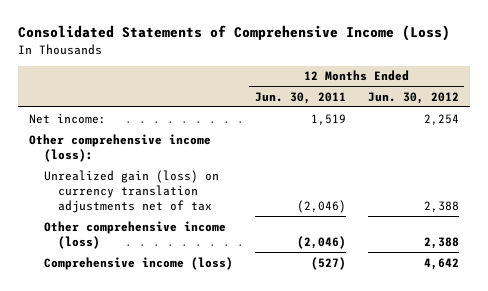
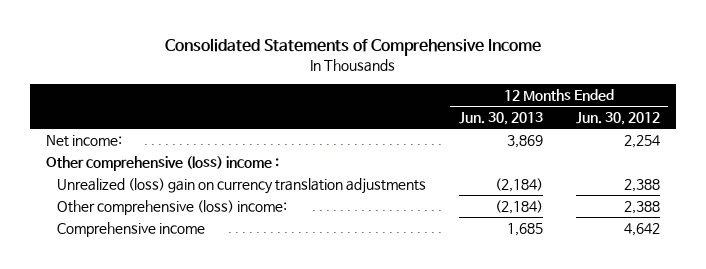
- Consolidated Statements of Comprehensive Income (Loss)
+ Consolidated Statements of Comprehensive Income
- | 12 Months Ended Jun. 30, 2011 | 12 Months Ended Jun. 30, 2012
+ | 12 Months Ended Jun. 30, 2013 | 12 Months Ended Jun. 30, 2012
- Other comprehensive income (loss):
- Unrealized gain (loss) on currency translation adjustments net of tax | (2,046) | 2,388
- Other comprehensive income (loss) | (2,046) | 2,388
- Comprehensive income (loss) | (527) | 4,642
+ Other comprehensive (loss) income :
+ Unrealized (loss) gain on currency translation adjustments | (2,184) | 2,388
+ Other comprehensive (loss) income: | (2,184) | 2,388
+ Comprehensive income | 1,685 | 4,642

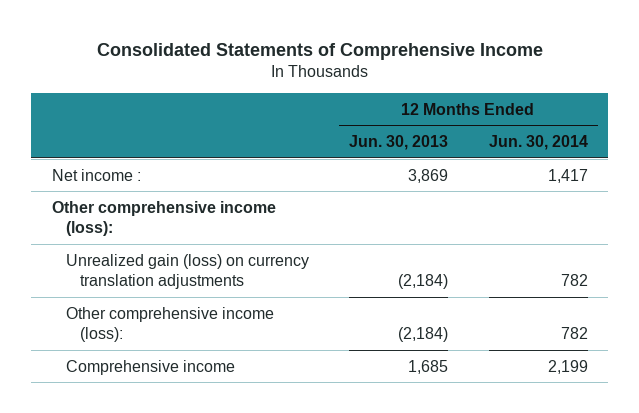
- | 12 Months Ended Jun. 30, 2013 | 12 Months Ended Jun. 30, 2012
+ | 12 Months Ended Jun. 30, 2013 | 12 Months Ended Jun. 30, 2014
- Net income: | 3,869 | 2,254
- Other comprehensive (loss) income :
- Unrealized (loss) gain on currency translation adjustments | (2,184) | 2,388
- Other comprehensive (loss) income: | (2,184) | 2,388
+ Net income : | 3,869 | 1,417
+ Other comprehensive income (loss):
+ Unrealized gain (loss) on currency translation adjustments | (2,184) | 782
+ Other comprehensive income (loss): | (2,184) | 782

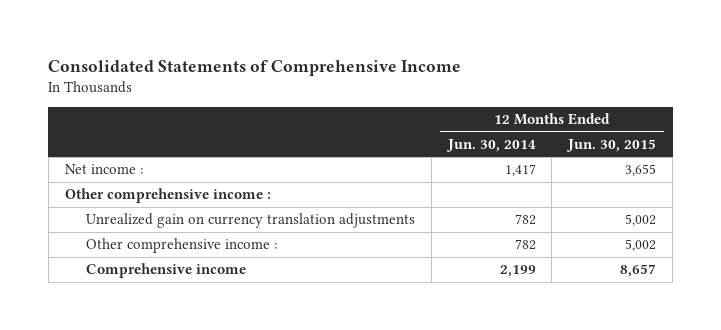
- | 12 Months Ended Jun. 30, 2013 | 12 Months Ended Jun. 30, 2014
+ | 12 Months Ended Jun. 30, 2014 | 12 Months Ended Jun. 30, 2015
- Other comprehensive income (loss):
- Unrealized gain (loss) on currency translation adjustments | (2,184) | 782
- Other comprehensive income (loss): | (2,184) | 782
+ Other comprehensive income :
+ Unrealized gain on currency translation adjustments | 782 | 5,002
+ Other comprehensive income : | 782 | 5,002

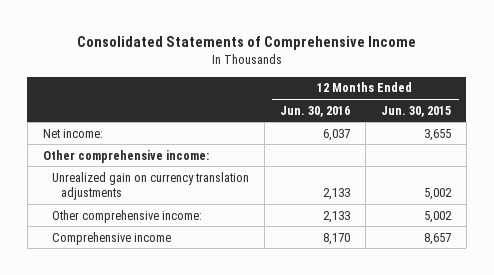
- | 12 Months Ended Jun. 30, 2014 | 12 Months Ended Jun. 30, 2015
+ | 12 Months Ended Jun. 30, 2016 | 12 Months Ended Jun. 30, 2015
- Net income : | 1,417 | 3,655
- Other comprehensive income :
+ Net income: | 6,037 | 3,655
+ Other comprehensive income:
- Other comprehensive income : | 782 | 5,002
+ Other comprehensive income: | 2,133 | 5,002

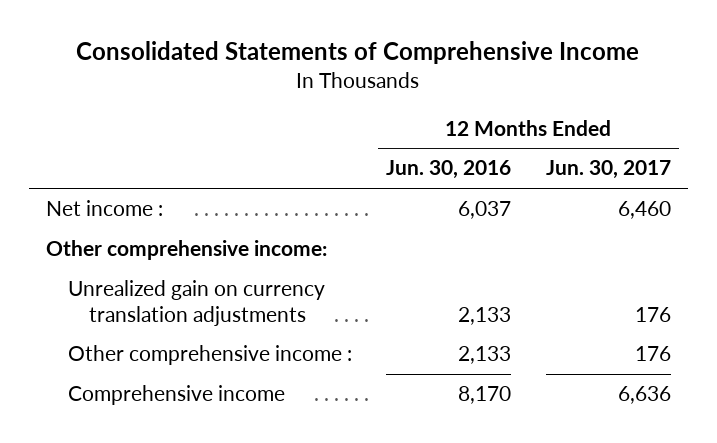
- | 12 Months Ended Jun. 30, 2016 | 12 Months Ended Jun. 30, 2015
+ | 12 Months Ended Jun. 30, 2016 | 12 Months Ended Jun. 30, 2017
- Net income: | 6,037 | 3,655
+ Net income : | 6,037 | 6,460
- Other comprehensive income: | 2,133 | 5,002
+ Other comprehensive income : | 2,133 | 176

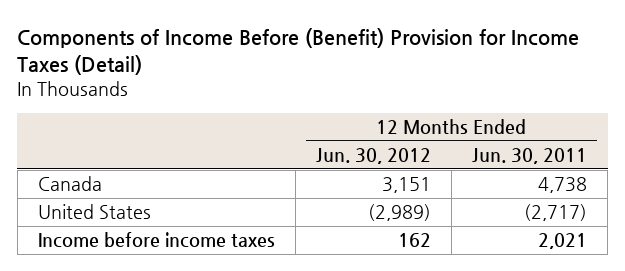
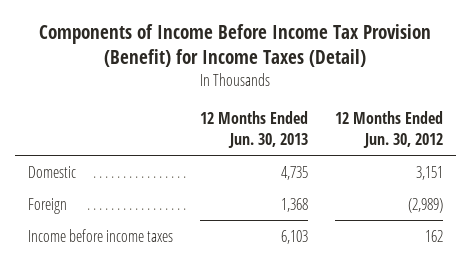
- Components of Income Before (Benefit) Provision for Income Taxes (Detail)
+ Components of Income Before Income Tax Provision (Benefit) for Income Taxes (Detail)
- | 12 Months Ended Jun. 30, 2012 | 12 Months Ended Jun. 30, 2011
+ | 12 Months Ended Jun. 30, 2013 | 12 Months Ended Jun. 30, 2012
- Canada | 3,151 | 4,738
- United States | (2,989) | (2,717)
+ Domestic | 4,735 | 3,151
+ Foreign | 1,368 | (2,989)

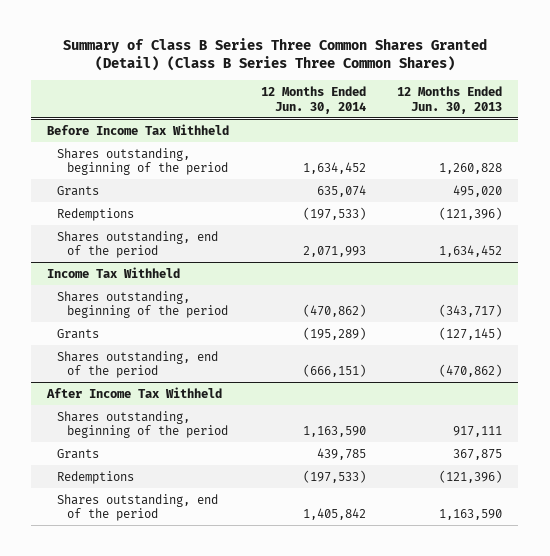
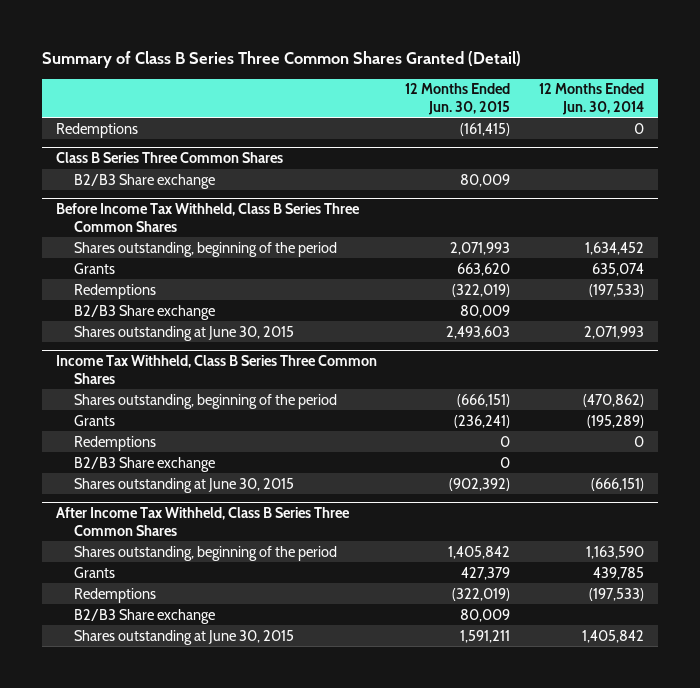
- Summary of Class B Series Three Common Shares Granted (Detail) (Class B Series Three Common Shares)
+ Summary of Class B Series Three Common Shares Granted (Detail)
- | 12 Months Ended Jun. 30, 2014 | 12 Months Ended Jun. 30, 2013
+ | 12 Months Ended Jun. 30, 2015 | 12 Months Ended Jun. 30, 2014
- Before Income Tax Withheld
+ Redemptions | (161,415) | 0
+ Class B Series Three Common Shares
+ B2/B3 Share exchange | 80,009 |
+ Before Income Tax Withheld, Class B Series Three Common Shares
- Shares outstanding, end of the period | 2,071,993 | 1,634,452
- Income Tax Withheld
+ B2/B3 Share exchange | 80,009 |
+ Shares outstanding at June 30, 2015 | 2,493,603 | 2,071,993
+ Income Tax Withheld, Class B Series Three Common Shares
- Shares outstanding, end of the period | (666,151) | (470,862)
- After Income Tax Withheld
+ Redemptions | 0 | 0
+ B2/B3 Share exchange | 0 |
+ Shares outstanding at June 30, 2015 | (902,392) | (666,151)
+ After Income Tax Withheld, Class B Series Three Common Shares
- Shares outstanding, end of the period | 1,405,842 | 1,163,590
+ B2/B3 Share exchange | 80,009 |
+ Shares outstanding at June 30, 2015 | 1,591,211 | 1,405,842

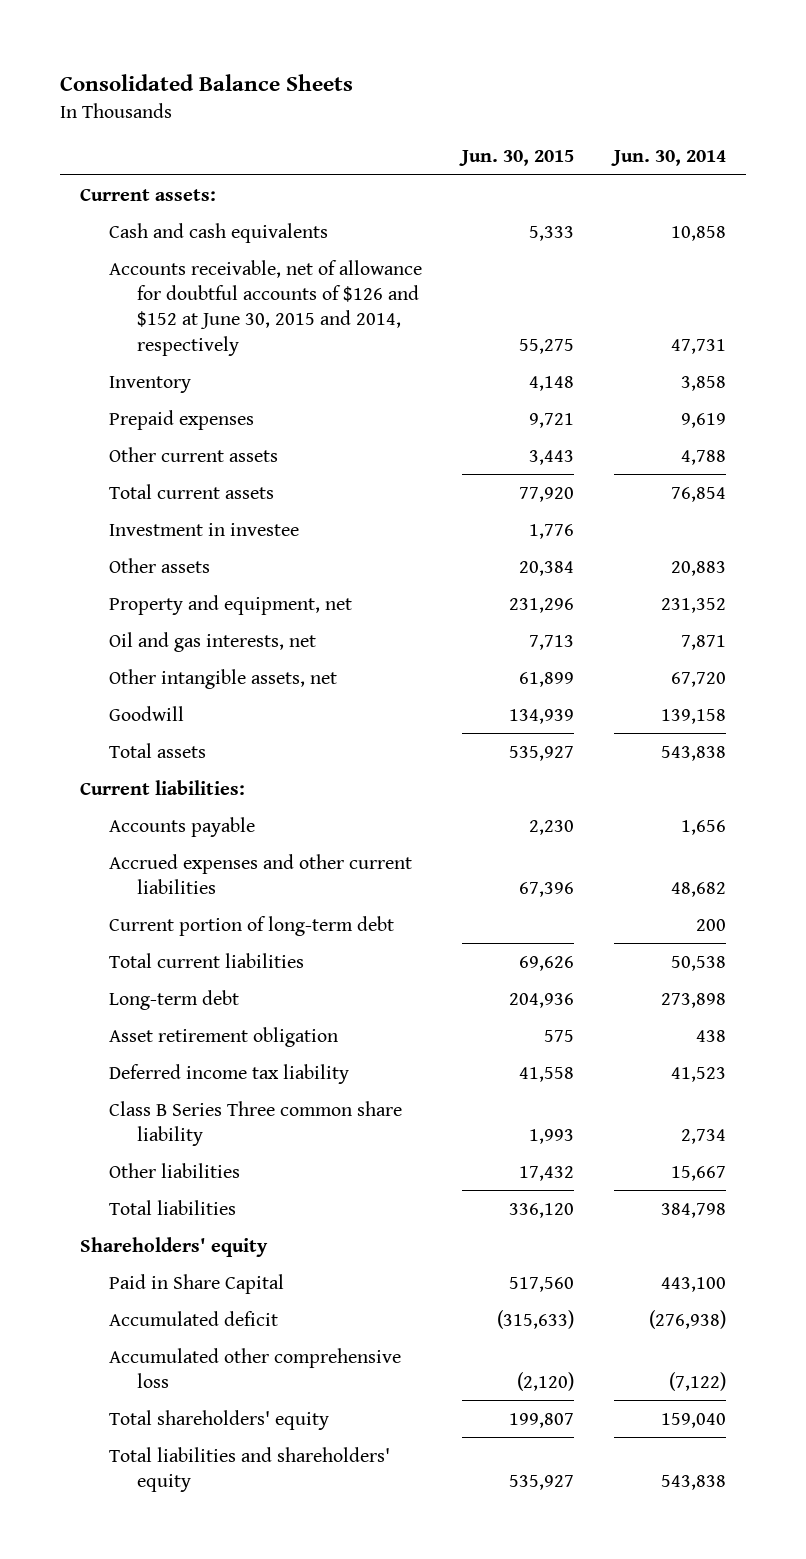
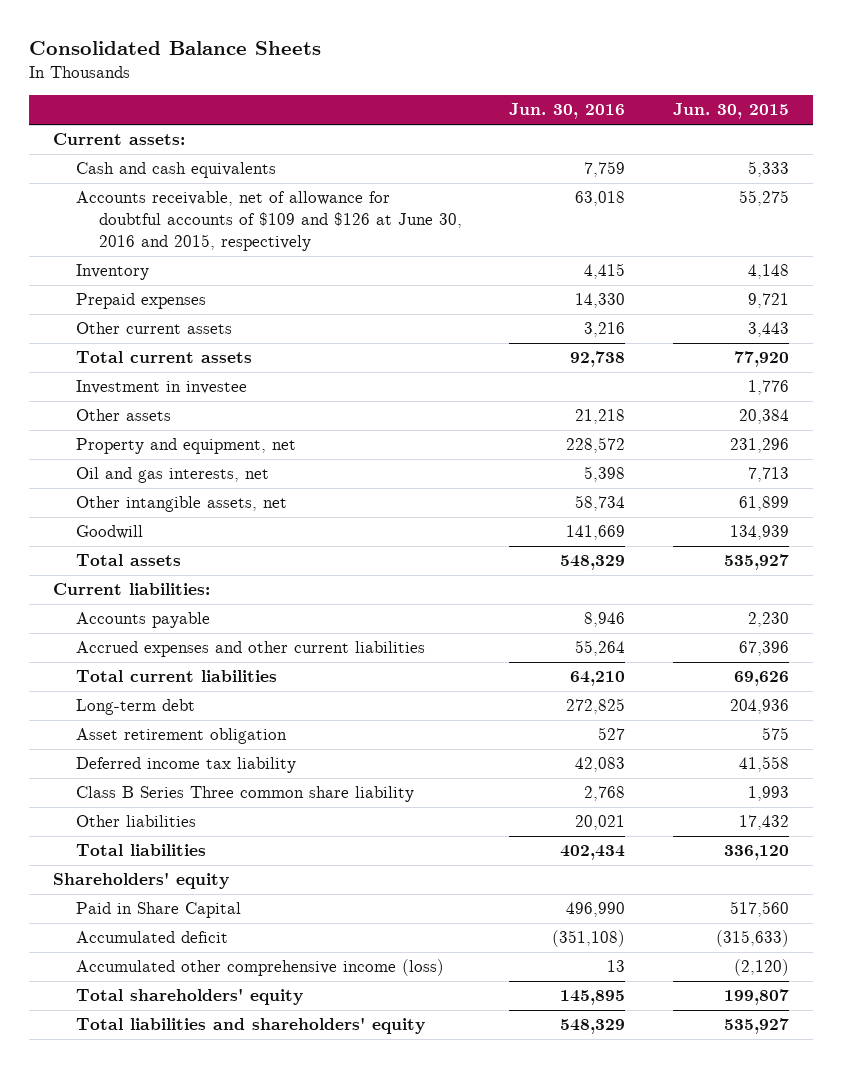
- | Jun. 30, 2015 | Jun. 30, 2014
+ | Jun. 30, 2016 | Jun. 30, 2015
- Accounts receivable, net of allowance for doubtful accounts of $126 and $152 at June 30, 2015 and 2014, respectively | 55,275 | 47,731
+ Accounts receivable, net of allowance for doubtful accounts of $109 and $126 at June 30, 2016 and 2015, respectively | 63,018 | 55,275
- Current portion of long-term debt | | 200
- Accumulated other comprehensive loss | (2,120) | (7,122)
+ Accumulated other comprehensive income (loss) | 13 | (2,120)

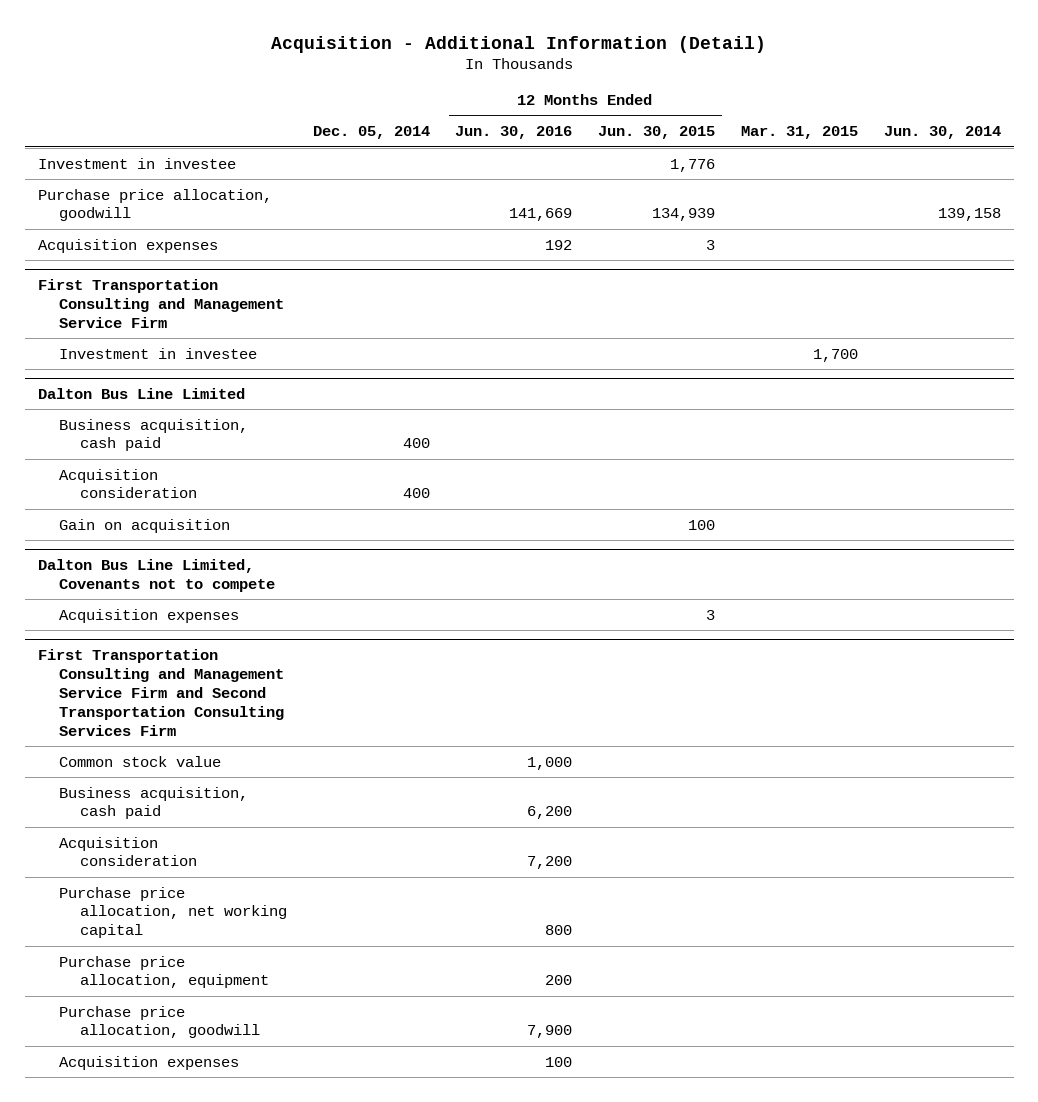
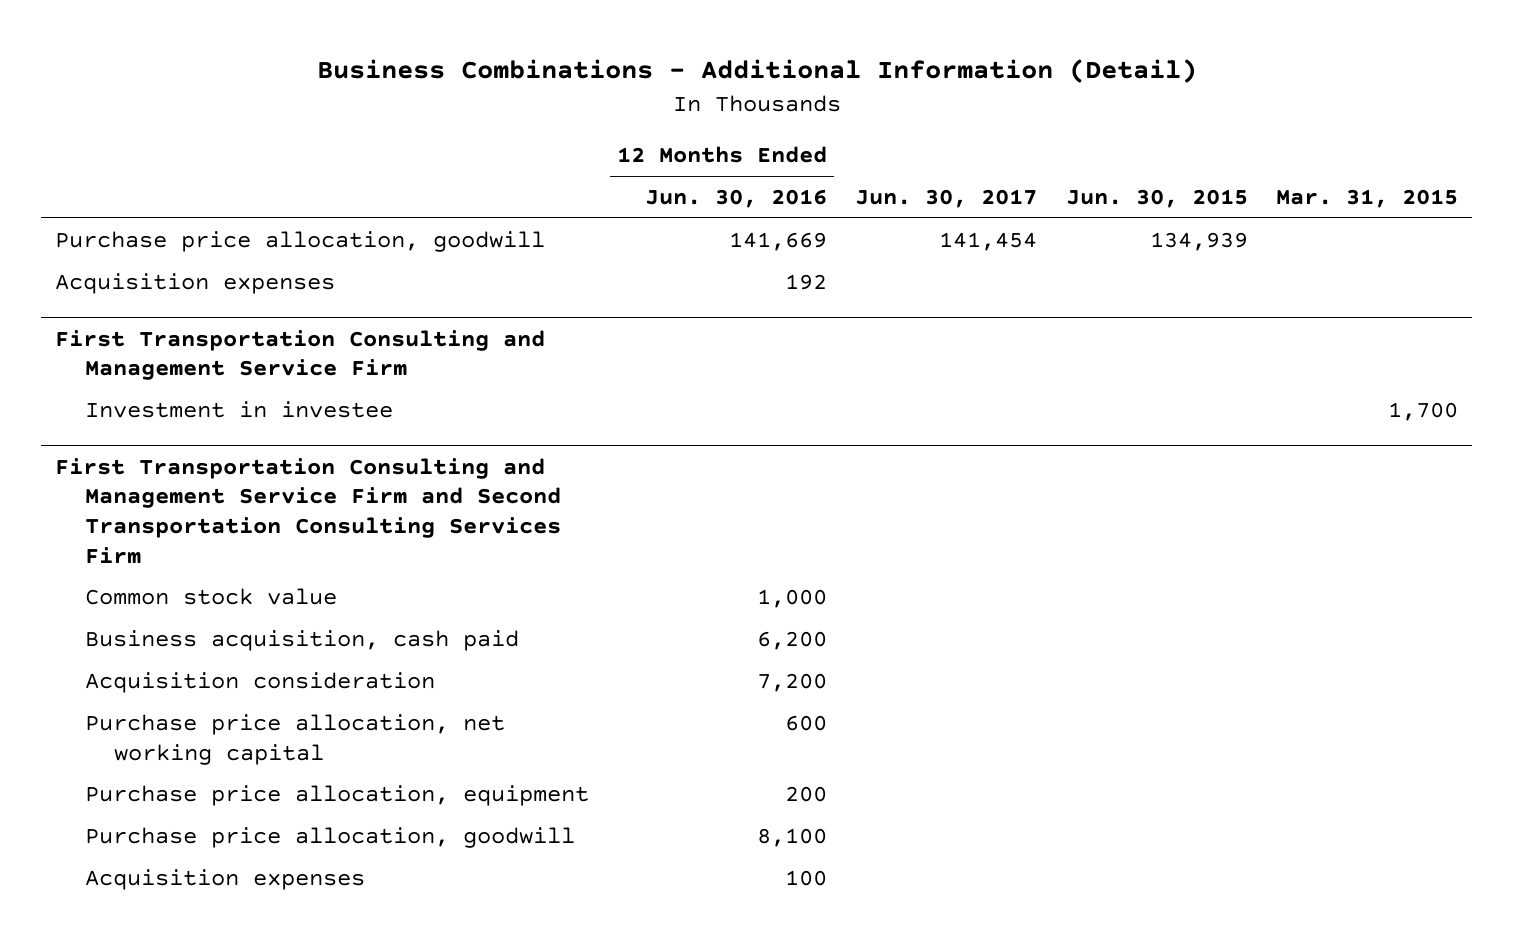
- Acquisition - Additional Information (Detail)
+ Business Combinations - Additional Information (Detail)
- | Dec. 05, 2014 | 12 Months Ended Jun. 30, 2016 | 12 Months Ended Jun. 30, 2015 | Mar. 31, 2015 | Jun. 30, 2014
+ | 12 Months Ended Jun. 30, 2016 | Jun. 30, 2017 | Jun. 30, 2015 | Mar. 31, 2015
- Investment in investee | | | 1,776 | |
- Dalton Bus Line Limited
- Business acquisition, cash paid | 400 | | | |
- Acquisition consideration | 400 | | | |
- Gain on acquisition | | | 100 | |
- Dalton Bus Line Limited, Covenants not to compete
- Acquisition expenses | | | 3 | |
@ First Transportation Consulting and Management Service Firm and Second Transportation Consulting Services Firm
- Purchase price allocation, net working capital | | 800 | | |
+ Purchase price allocation, net working capital | 600 | | |
- Purchase price allocation, goodwill | | 7,900 | | |
+ Purchase price allocation, goodwill | 8,100 | | |

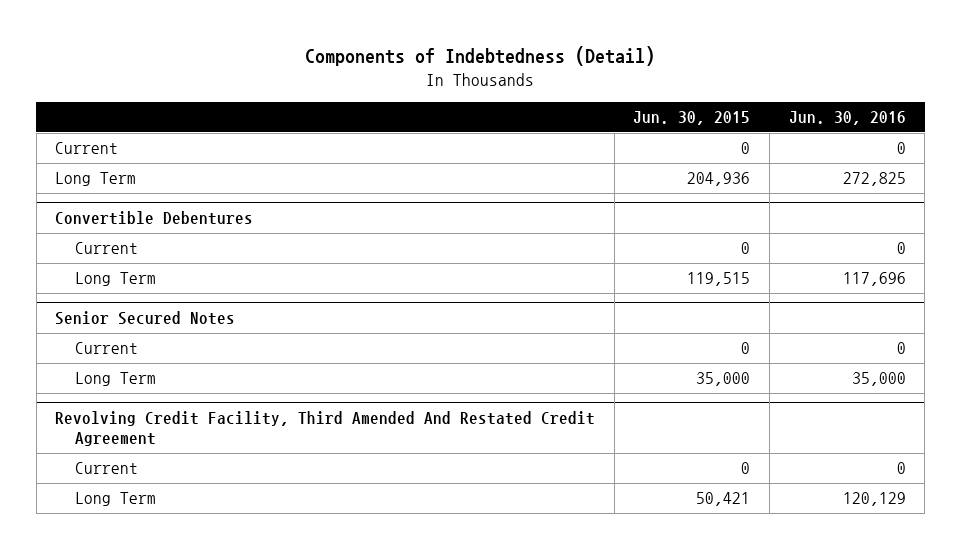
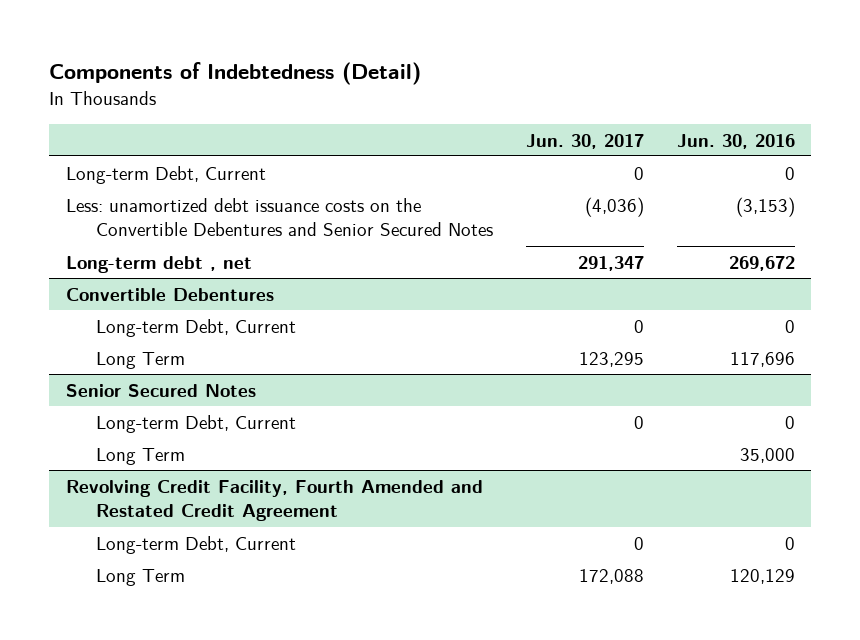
- | Jun. 30, 2015 | Jun. 30, 2016
+ | Jun. 30, 2017 | Jun. 30, 2016
- Current | 0 | 0
- Long Term | 204,936 | 272,825
+ Long-term Debt, Current | 0 | 0
+ Less: unamortized debt issuance costs on the Convertible Debentures and Senior Secured Notes | (4,036) | (3,153)
+ Long-term debt , net | 291,347 | 269,672
@ Convertible Debentures
- Current | 0 | 0
+ Long-term Debt, Current | 0 | 0
@ Senior Secured Notes
- Current | 0 | 0
+ Long-term Debt, Current | 0 | 0
- Revolving Credit Facility, Third Amended And Restated Credit Agreement
- Current | 0 | 0
+ Revolving Credit Facility, Fourth Amended and Restated Credit Agreement
+ Long-term Debt, Current | 0 | 0

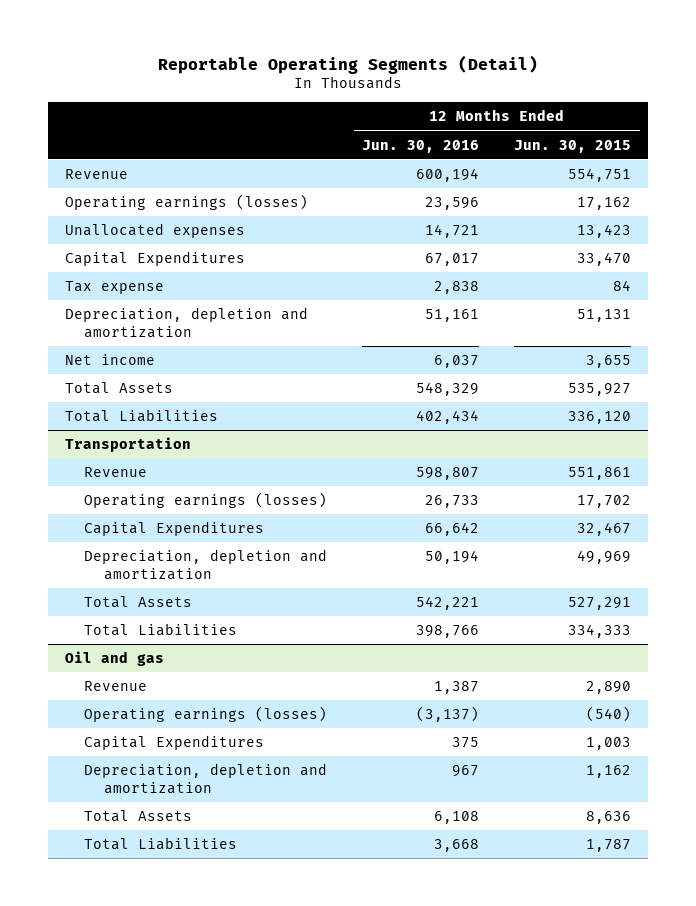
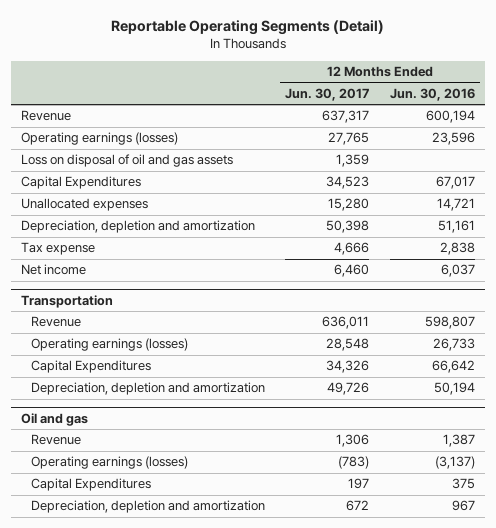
- | 12 Months Ended Jun. 30, 2016 | 12 Months Ended Jun. 30, 2015
+ | 12 Months Ended Jun. 30, 2017 | 12 Months Ended Jun. 30, 2016
+ Loss on disposal of oil and gas assets | 1,359 |
moved down: Unallocated expenses | 15,280 | 14,721
moved down: Tax expense | 4,666 | 2,838
- Total Assets | 548,329 | 535,927
- Total Liabilities | 402,434 | 336,120
@ Transportation
- Total Assets | 542,221 | 527,291
- Total Liabilities | 398,766 | 334,333
@ Oil and gas
- Total Assets | 6,108 | 8,636
- Total Liabilities | 3,668 | 1,787

